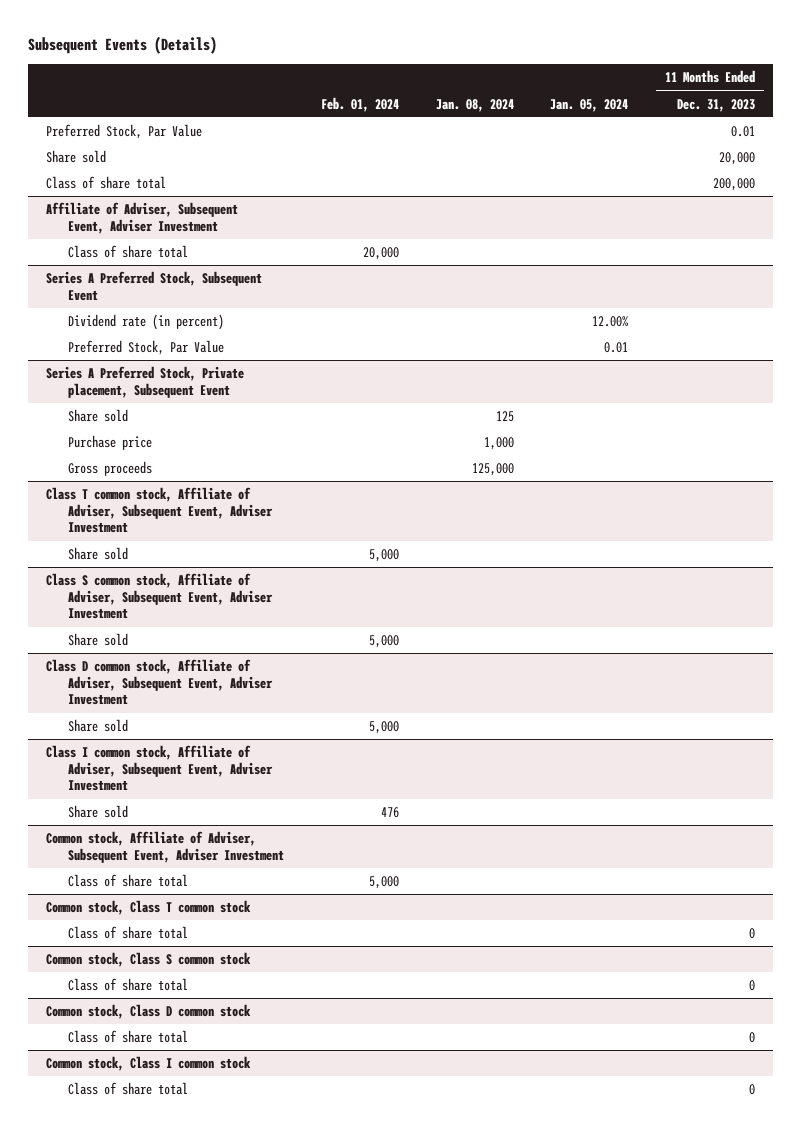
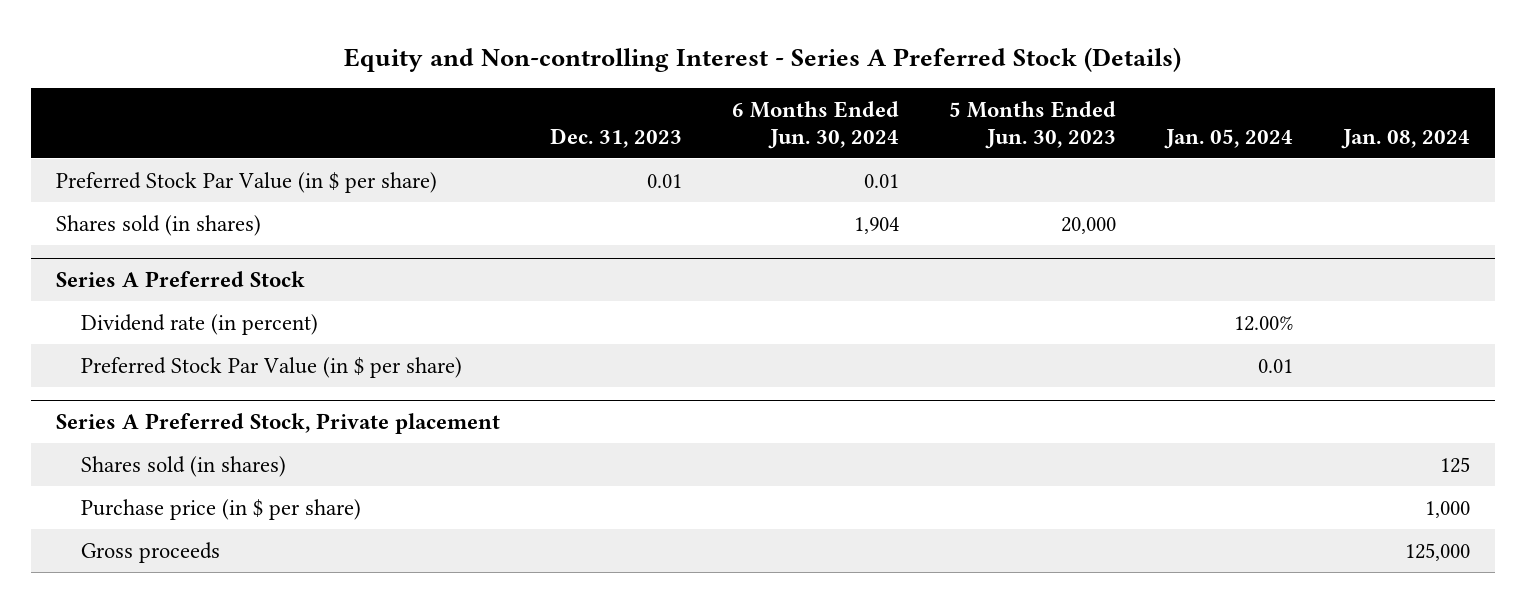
- Subsequent Events (Details)
+ Equity and Non-controlling Interest - Series A Preferred Stock (Details)
- | Feb. 01, 2024 | Jan. 08, 2024 | Jan. 05, 2024 | 11 Months Ended Dec. 31, 2023
+ | Dec. 31, 2023 | 6 Months Ended Jun. 30, 2024 | 5 Months Ended Jun. 30, 2023 | Jan. 05, 2024 | Jan. 08, 2024
- Preferred Stock, Par Value | | | | 0.01
- Share sold | | | | 20,000
- Class of share total | | | | 200,000
- Affiliate of Adviser, Subsequent Event, Adviser Investment
- Class of share total | 20,000 | | |
- Series A Preferred Stock, Subsequent Event
+ Preferred Stock Par Value (in $ per share) | 0.01 | 0.01 | | |
+ Shares sold (in shares) | | 1,904 | 20,000 | |
+ Series A Preferred Stock
- Preferred Stock, Par Value | | | 0.01 |
- Series A Preferred Stock, Private placement, Subsequent Event
- Share sold | | 125 | |
- Purchase price | | 1,000 | |
+ Preferred Stock Par Value (in $ per share) | | | | 0.01 |
+ Series A Preferred Stock, Private placement
+ Shares sold (in shares) | | | | | 125
+ Purchase price (in $ per share) | | | | | 1,000
- Class T common stock, Affiliate of Adviser, Subsequent Event, Adviser Investment
- Share sold | 5,000 | | |
- Class S common stock, Affiliate of Adviser, Subsequent Event, Adviser Investment
- Share sold | 5,000 | | |
- Class D common stock, Affiliate of Adviser, Subsequent Event, Adviser Investment
- Share sold | 5,000 | | |
- Class I common stock, Affiliate of Adviser, Subsequent Event, Adviser Investment
- Share sold | 476 | | |
- Common stock, Affiliate of Adviser, Subsequent Event, Adviser Investment
- Class of share total | 5,000 | | |
- Common stock, Class T common stock
- Class of share total | | | | 0
- Common stock, Class S common stock
- Class of share total | | | | 0
- Common stock, Class D common stock
- Class of share total | | | | 0
- Common stock, Class I common stock
- Class of share total | | | | 0

